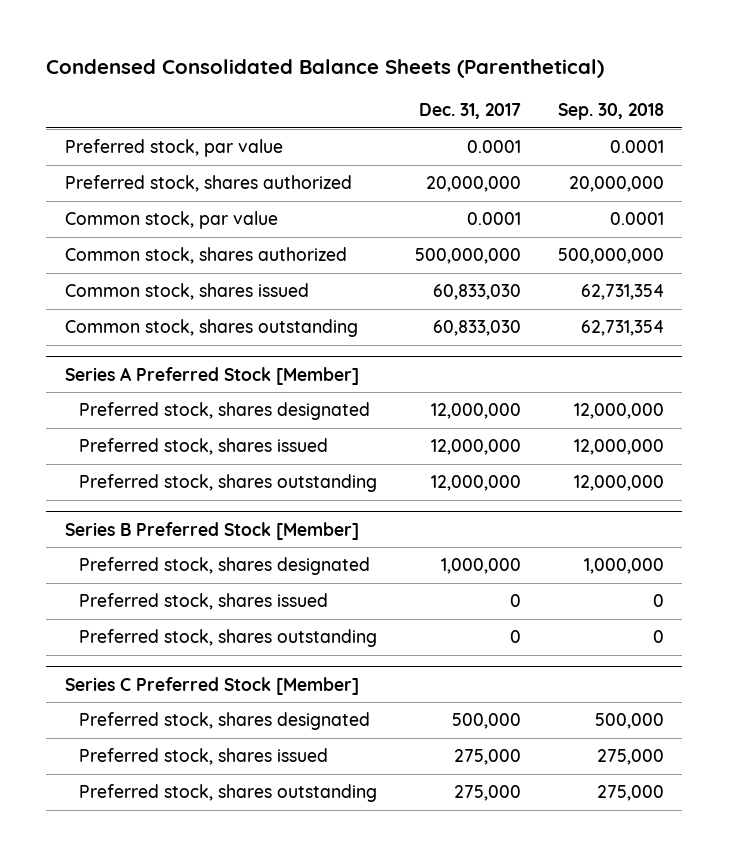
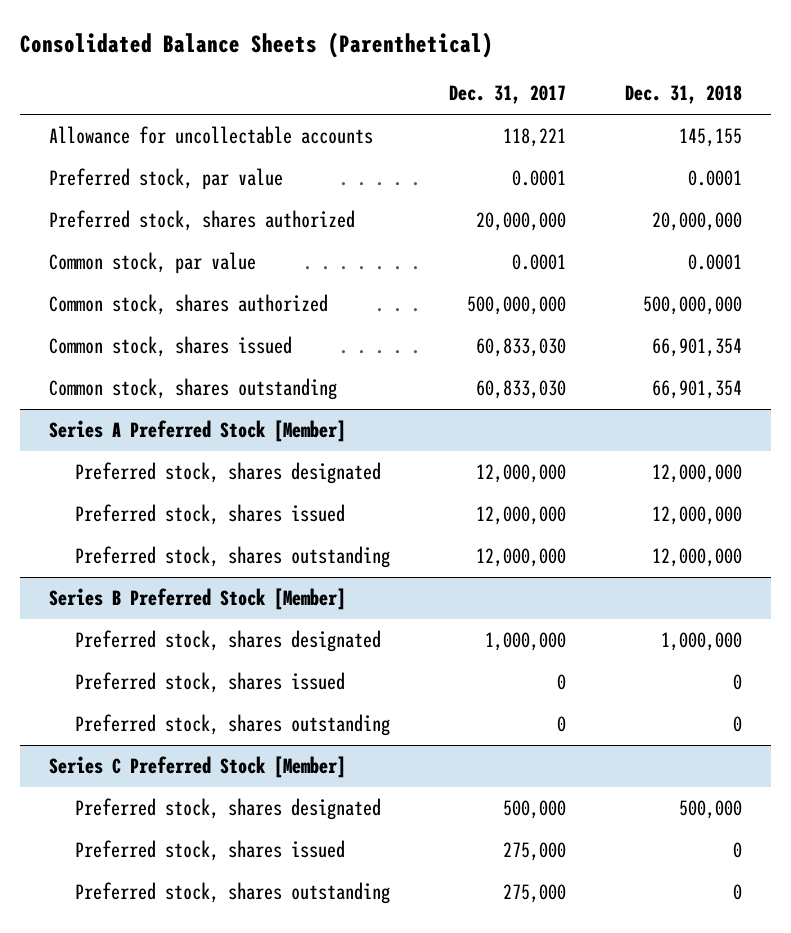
- Condensed Consolidated Balance Sheets (Parenthetical)
+ Consolidated Balance Sheets (Parenthetical)
- | Dec. 31, 2017 | Sep. 30, 2018
+ | Dec. 31, 2017 | Dec. 31, 2018
+ Allowance for uncollectable accounts | 118,221 | 145,155

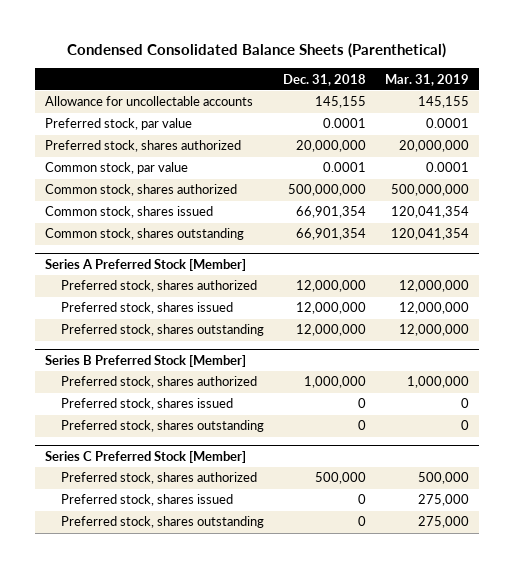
- Consolidated Balance Sheets (Parenthetical)
+ Condensed Consolidated Balance Sheets (Parenthetical)
- | Dec. 31, 2017 | Dec. 31, 2018
+ | Dec. 31, 2018 | Mar. 31, 2019
@ Series A Preferred Stock [Member]
- Preferred stock, shares designated | 12,000,000 | 12,000,000
+ Preferred stock, shares authorized | 12,000,000 | 12,000,000
@ Series B Preferred Stock [Member]
- Preferred stock, shares designated | 1,000,000 | 1,000,000
+ Preferred stock, shares authorized | 1,000,000 | 1,000,000
@ Series C Preferred Stock [Member]
- Preferred stock, shares designated | 500,000 | 500,000
+ Preferred stock, shares authorized | 500,000 | 500,000

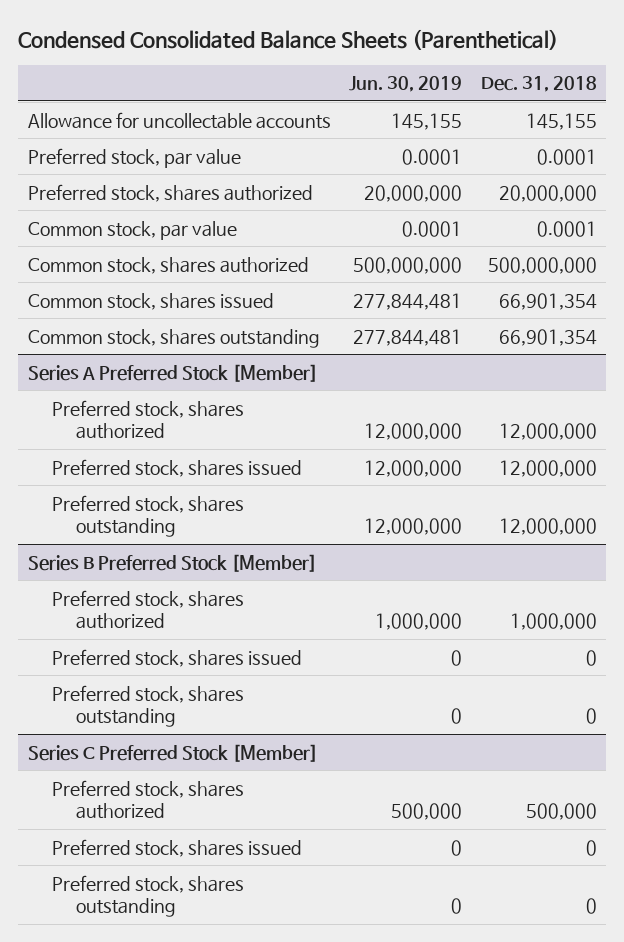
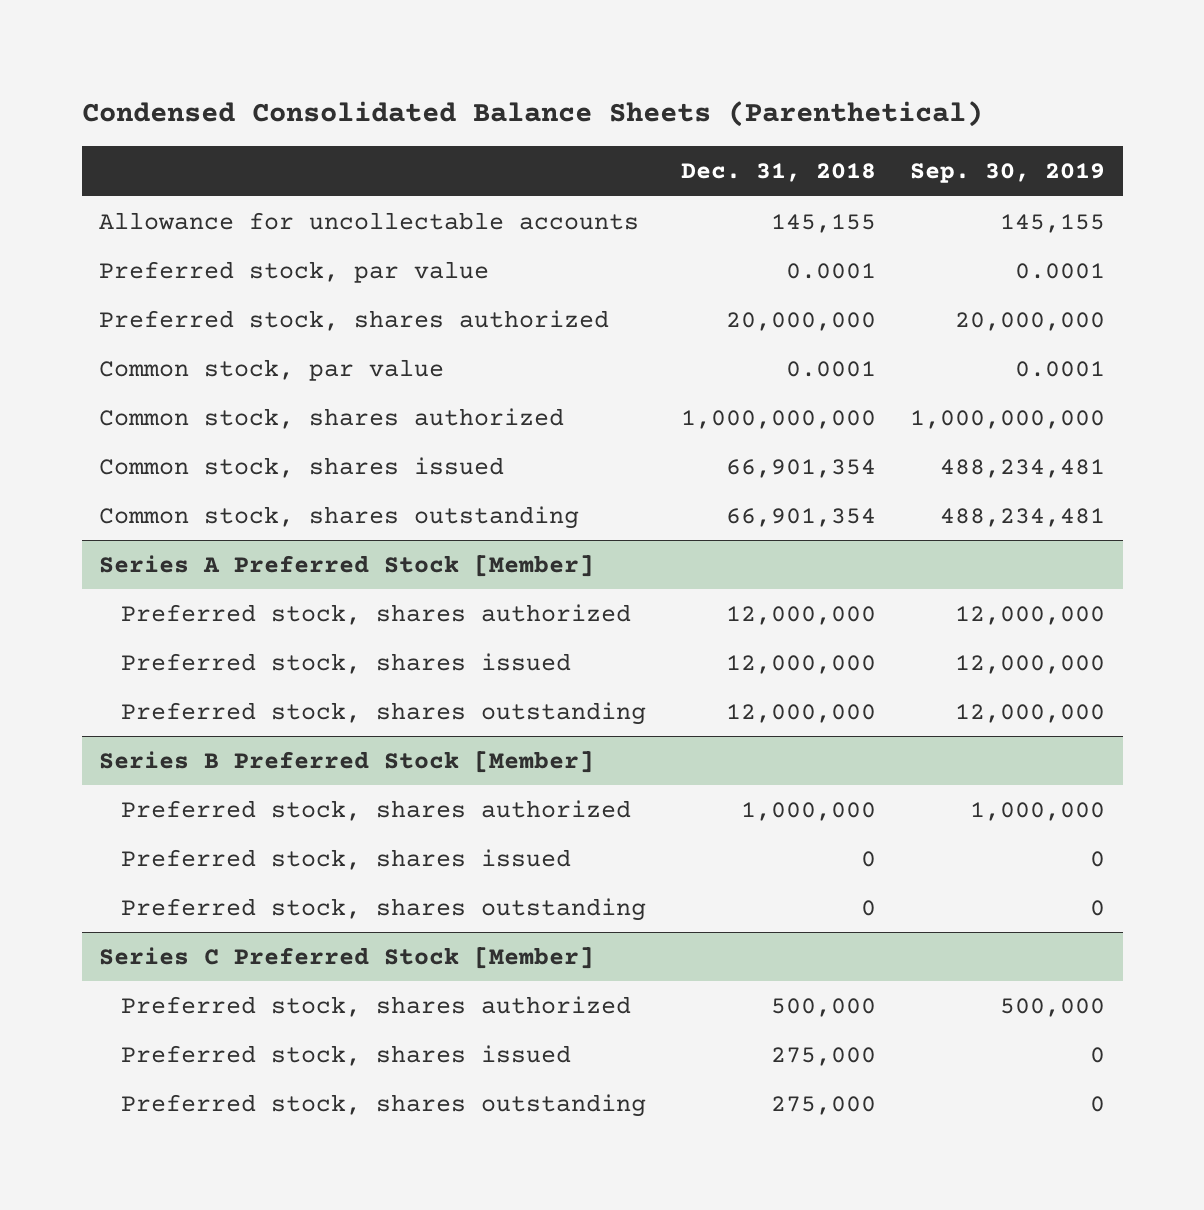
- | Jun. 30, 2019 | Dec. 31, 2018
+ | Dec. 31, 2018 | Sep. 30, 2019
- Common stock, shares authorized | 500,000,000 | 500,000,000
+ Common stock, shares authorized | 1,000,000,000 | 1,000,000,000
@ Series C Preferred Stock [Member]
- Preferred stock, shares issued | 0 | 0
- Preferred stock, shares outstanding | 0 | 0
+ Preferred stock, shares issued | 275,000 | 0
+ Preferred stock, shares outstanding | 275,000 | 0

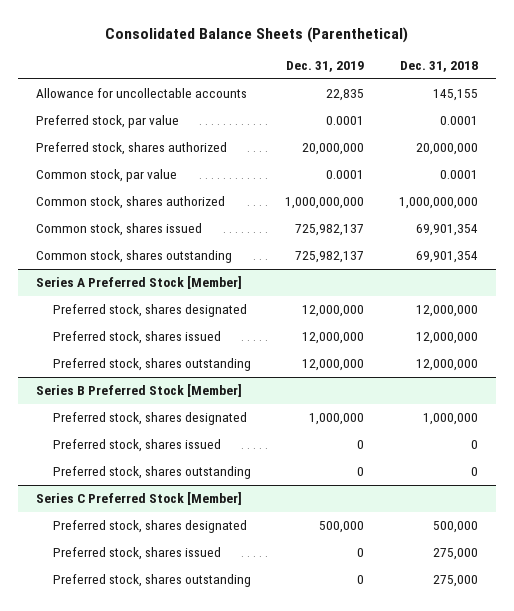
- Condensed Consolidated Balance Sheets (Parenthetical)
+ Consolidated Balance Sheets (Parenthetical)
- | Dec. 31, 2018 | Sep. 30, 2019
+ | Dec. 31, 2019 | Dec. 31, 2018
- Common stock, shares issued | 66,901,354 | 488,234,481
- Common stock, shares outstanding | 66,901,354 | 488,234,481
+ Common stock, shares issued | 725,982,137 | 69,901,354
+ Common stock, shares outstanding | 725,982,137 | 69,901,354
@ Series A Preferred Stock [Member]
- Preferred stock, shares authorized | 12,000,000 | 12,000,000
+ Preferred stock, shares designated | 12,000,000 | 12,000,000
@ Series B Preferred Stock [Member]
- Preferred stock, shares authorized | 1,000,000 | 1,000,000
+ Preferred stock, shares designated | 1,000,000 | 1,000,000
@ Series C Preferred Stock [Member]
- Preferred stock, shares authorized | 500,000 | 500,000
+ Preferred stock, shares designated | 500,000 | 500,000

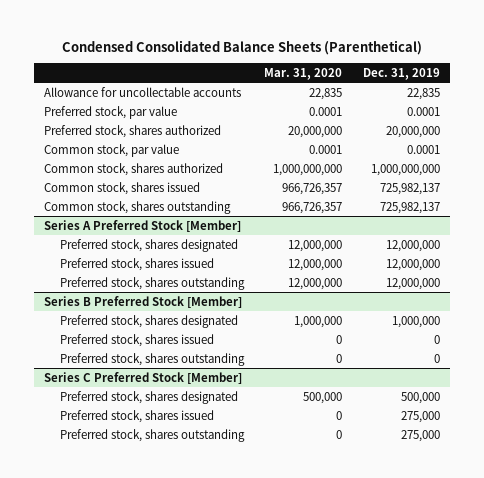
- Consolidated Balance Sheets (Parenthetical)
+ Condensed Consolidated Balance Sheets (Parenthetical)
- | Dec. 31, 2019 | Dec. 31, 2018
+ | Mar. 31, 2020 | Dec. 31, 2019
@ Series C Preferred Stock [Member]
- Preferred stock, shares issued | 0 | 275,000
- Preferred stock, shares outstanding | 0 | 275,000
+ Preferred stock, shares issued | 0 | 275,000
+ Preferred stock, shares outstanding | 0 | 275,000

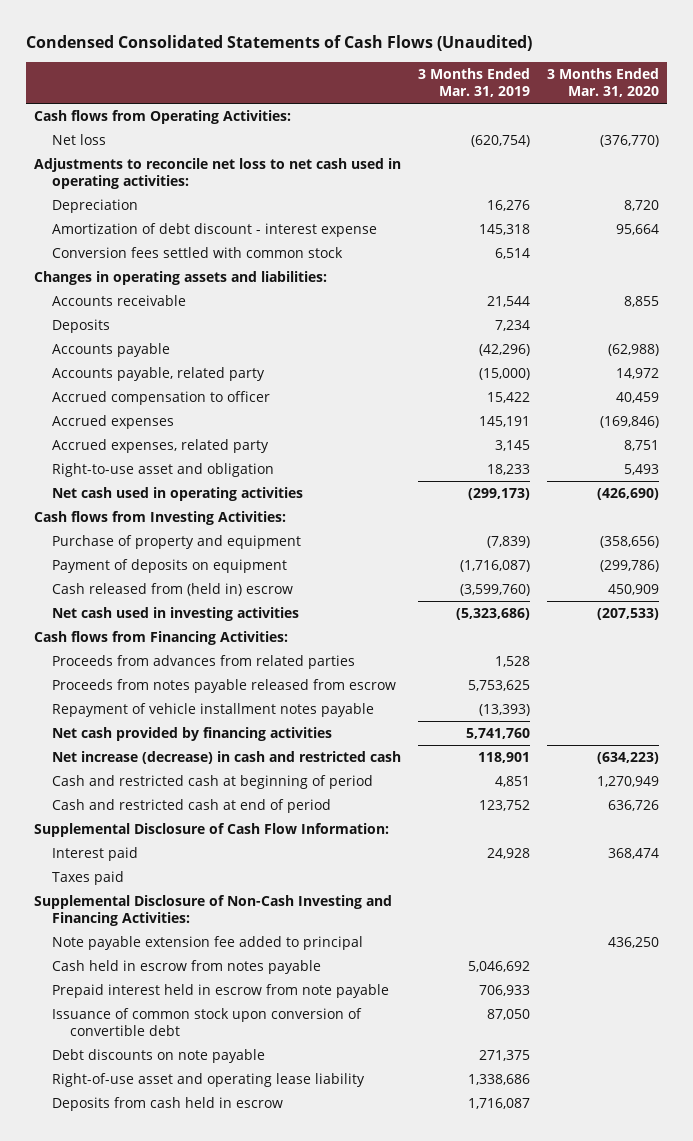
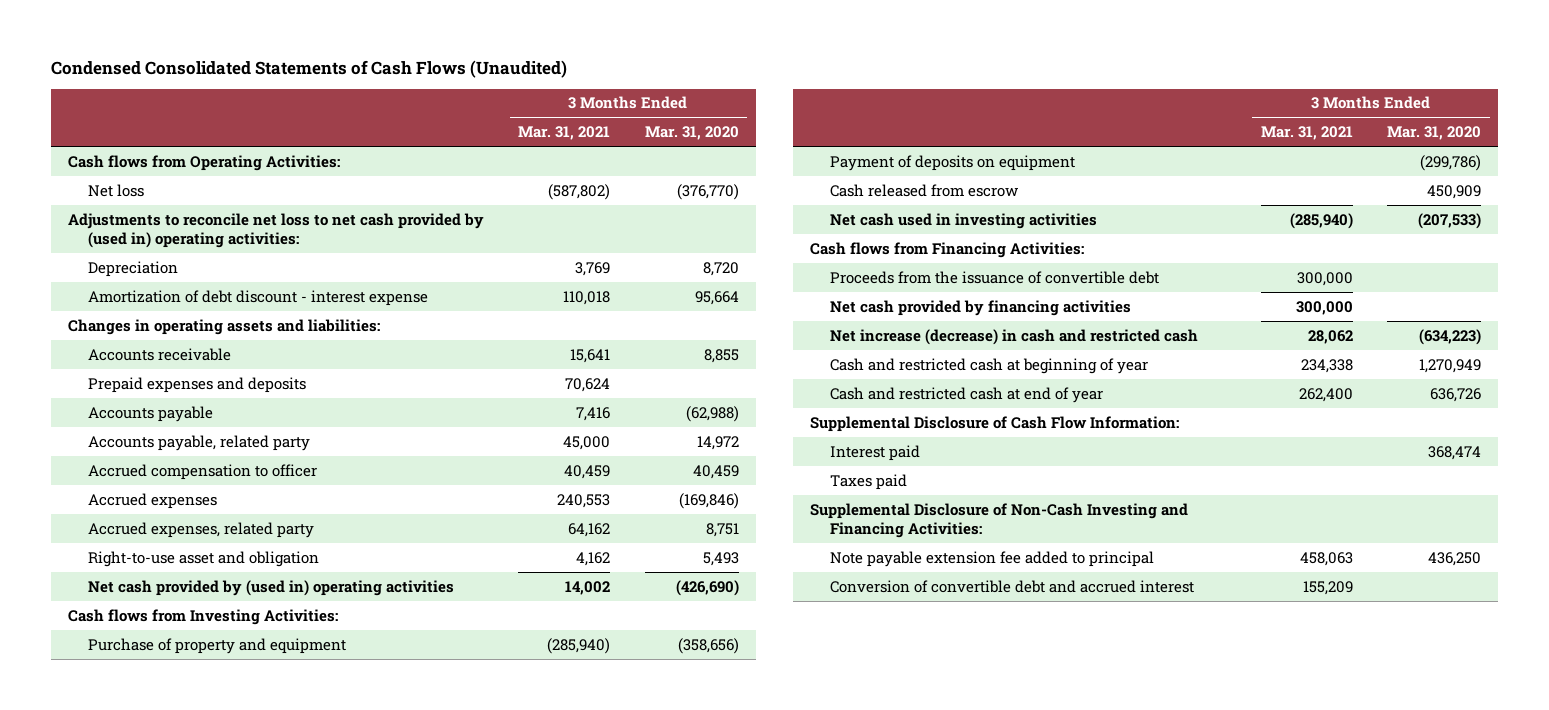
- | 3 Months Ended Mar. 31, 2019 | 3 Months Ended Mar. 31, 2020
+ | 3 Months Ended Mar. 31, 2021 | 3 Months Ended Mar. 31, 2020
- Adjustments to reconcile net loss to net cash used in operating activities:
+ Adjustments to reconcile net loss to net cash provided by (used in) operating activities:
- Conversion fees settled with common stock | 6,514 |
- Deposits | 7,234 |
+ Prepaid expenses and deposits | 70,624 |
- Net cash used in operating activities | (299,173) | (426,690)
+ Net cash provided by (used in) operating activities | 14,002 | (426,690)
- Cash released from (held in) escrow | (3,599,760) | 450,909
+ Cash released from escrow | | 450,909
- Proceeds from advances from related parties | 1,528 |
- Proceeds from notes payable released from escrow | 5,753,625 |
- Repayment of vehicle installment notes payable | (13,393) |
+ Proceeds from the issuance of convertible debt | 300,000 |
- Cash and restricted cash at beginning of period | 4,851 | 1,270,949
- Cash and restricted cash at end of period | 123,752 | 636,726
+ Cash and restricted cash at beginning of year | 234,338 | 1,270,949
+ Cash and restricted cash at end of year | 262,400 | 636,726
- Cash held in escrow from notes payable | 5,046,692 |
- Prepaid interest held in escrow from note payable | 706,933 |
- Issuance of common stock upon conversion of convertible debt | 87,050 |
- Debt discounts on note payable | 271,375 |
- Right-of-use asset and operating lease liability | 1,338,686 |
- Deposits from cash held in escrow | 1,716,087 |
+ Conversion of convertible debt and accrued interest | 155,209 |

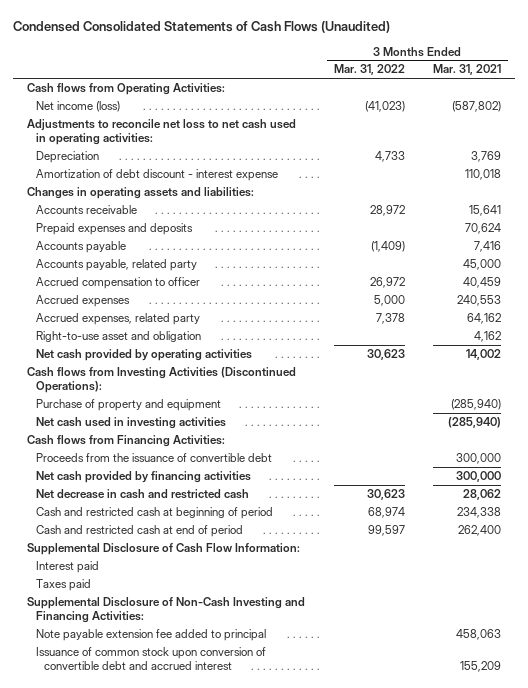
- | 3 Months Ended Mar. 31, 2021 | 3 Months Ended Mar. 31, 2020
+ | 3 Months Ended Mar. 31, 2022 | 3 Months Ended Mar. 31, 2021
- Net loss | (587,802) | (376,770)
- Adjustments to reconcile net loss to net cash provided by (used in) operating activities:
+ Net income (loss) | (41,023) | (587,802)
+ Adjustments to reconcile net loss to net cash used in operating activities:
- Net cash provided by (used in) operating activities | 14,002 | (426,690)
- Cash flows from Investing Activities:
+ Net cash provided by operating activities | 30,623 | 14,002
+ Cash flows from Investing Activities (Discontinued Operations):
- Payment of deposits on equipment | | (299,786)
- Cash released from escrow | | 450,909
- Net increase (decrease) in cash and restricted cash | 28,062 | (634,223)
- Cash and restricted cash at beginning of year | 234,338 | 1,270,949
- Cash and restricted cash at end of year | 262,400 | 636,726
+ Net decrease in cash and restricted cash | 30,623 | 28,062
+ Cash and restricted cash at beginning of period | 68,974 | 234,338
+ Cash and restricted cash at end of period | 99,597 | 262,400
- Conversion of convertible debt and accrued interest | 155,209 |
+ Issuance of common stock upon conversion of convertible debt and accrued interest | | 155,209

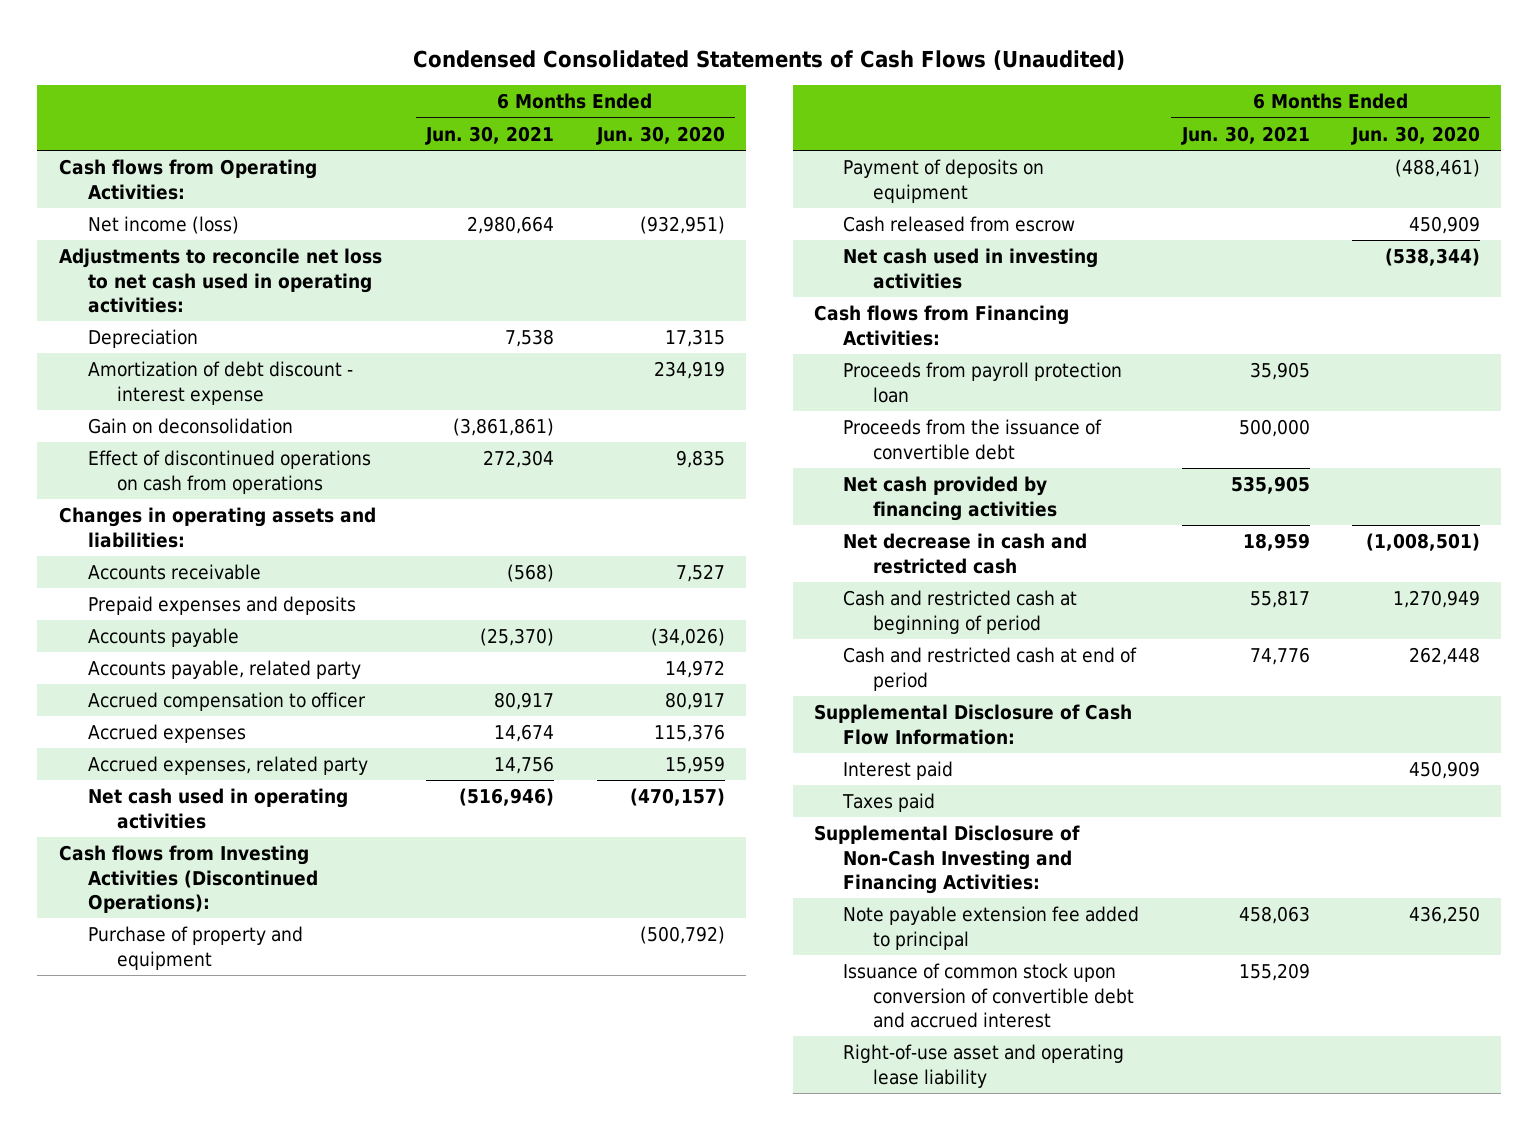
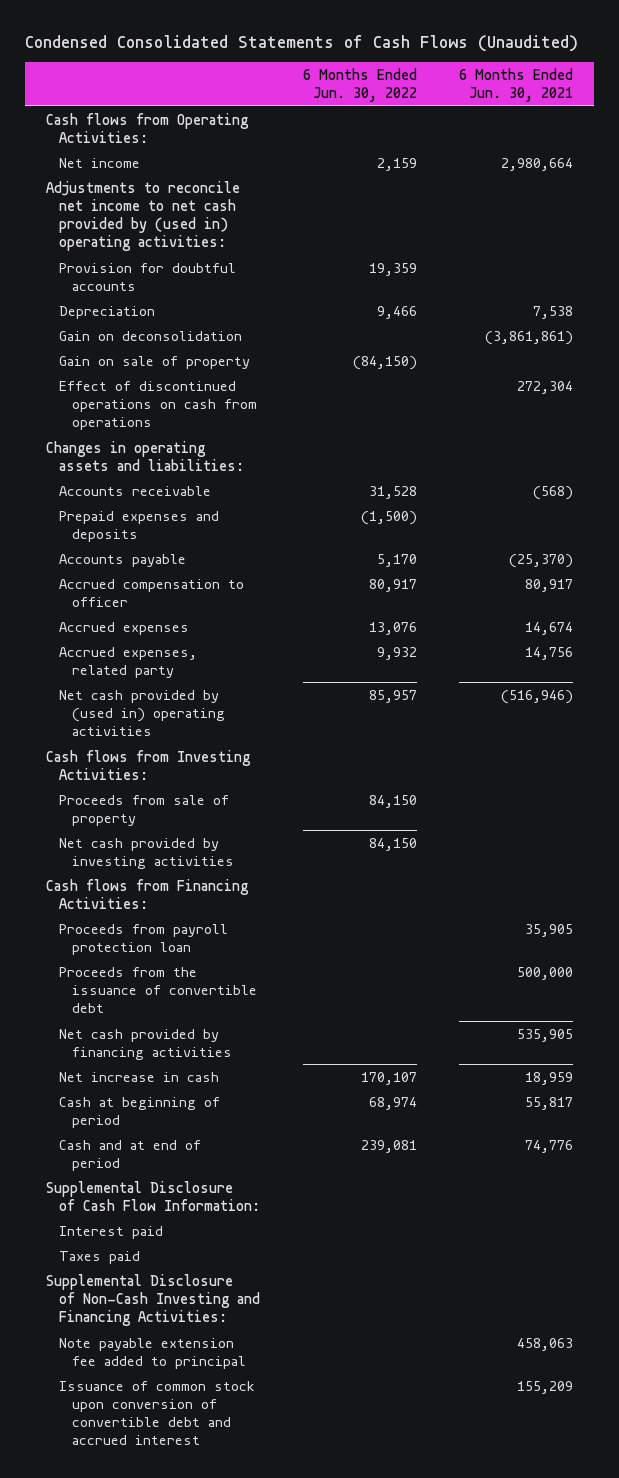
- | 6 Months Ended Jun. 30, 2021 | 6 Months Ended Jun. 30, 2020
+ | 6 Months Ended Jun. 30, 2022 | 6 Months Ended Jun. 30, 2021
- Net income (loss) | 2,980,664 | (932,951)
- Adjustments to reconcile net loss to net cash used in operating activities:
+ Net income | 2,159 | 2,980,664
+ Adjustments to reconcile net income to net cash provided by (used in) operating activities:
+ Provision for doubtful accounts | 19,359 |
- Amortization of debt discount - interest expense | | 234,919
+ Gain on sale of property | (84,150) |
- Accounts payable, related party | | 14,972
- Net cash used in operating activities | (516,946) | (470,157)
- Cash flows from Investing Activities (Discontinued Operations):
- Purchase of property and equipment | | (500,792)
- Payment of deposits on equipment | | (488,461)
- Cash released from escrow | | 450,909
- Net cash used in investing activities | | (538,344)
+ Net cash provided by (used in) operating activities | 85,957 | (516,946)
+ Cash flows from Investing Activities:
+ Proceeds from sale of property | 84,150 |
+ Net cash provided by investing activities | 84,150 |
- Net decrease in cash and restricted cash | 18,959 | (1,008,501)
- Cash and restricted cash at beginning of period | 55,817 | 1,270,949
- Cash and restricted cash at end of period | 74,776 | 262,448
+ Net increase in cash | 170,107 | 18,959
+ Cash at beginning of period | 68,974 | 55,817
+ Cash and at end of period | 239,081 | 74,776
- Right-of-use asset and operating lease liability

